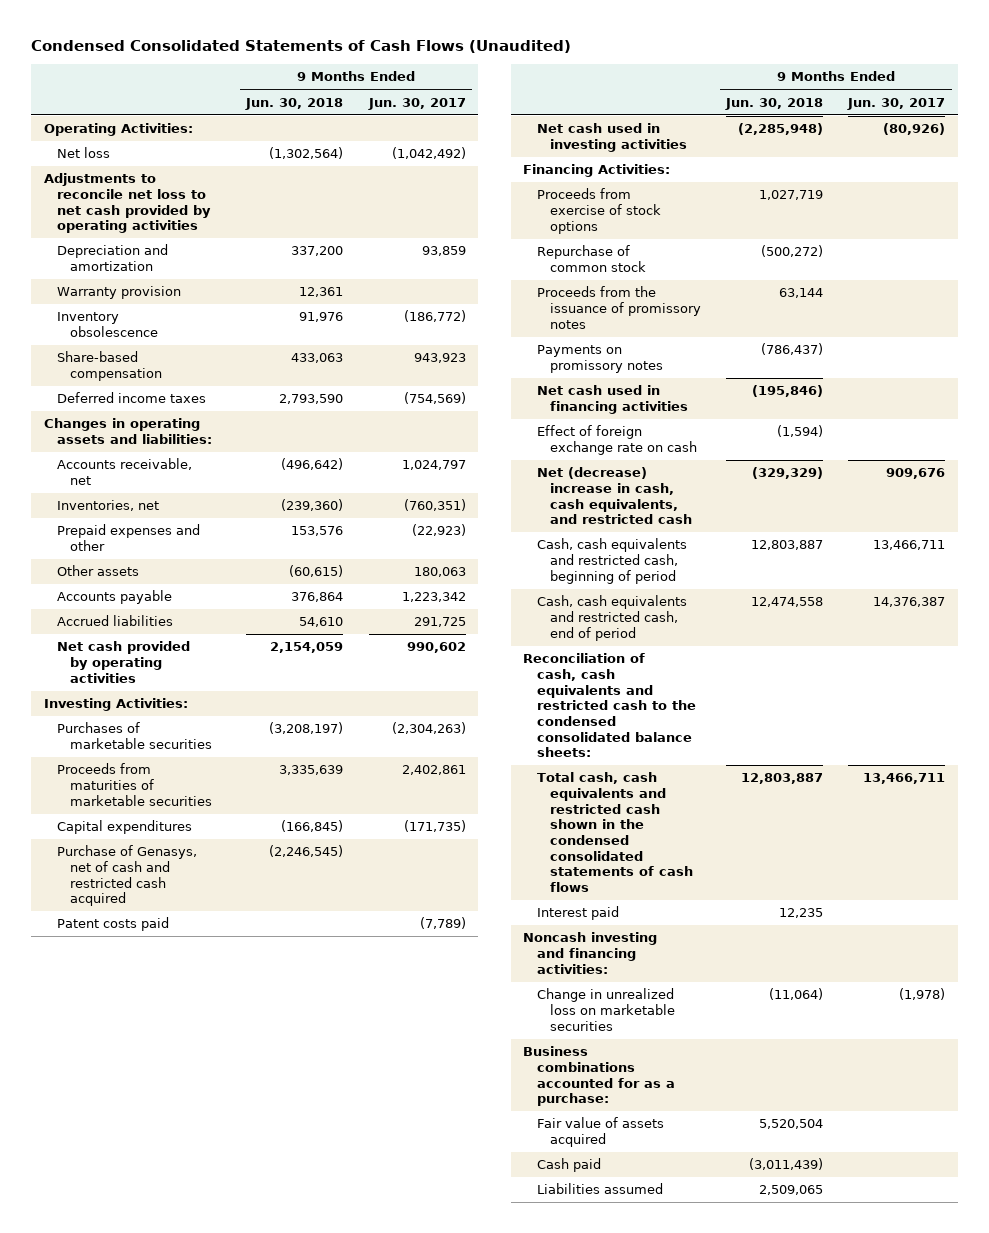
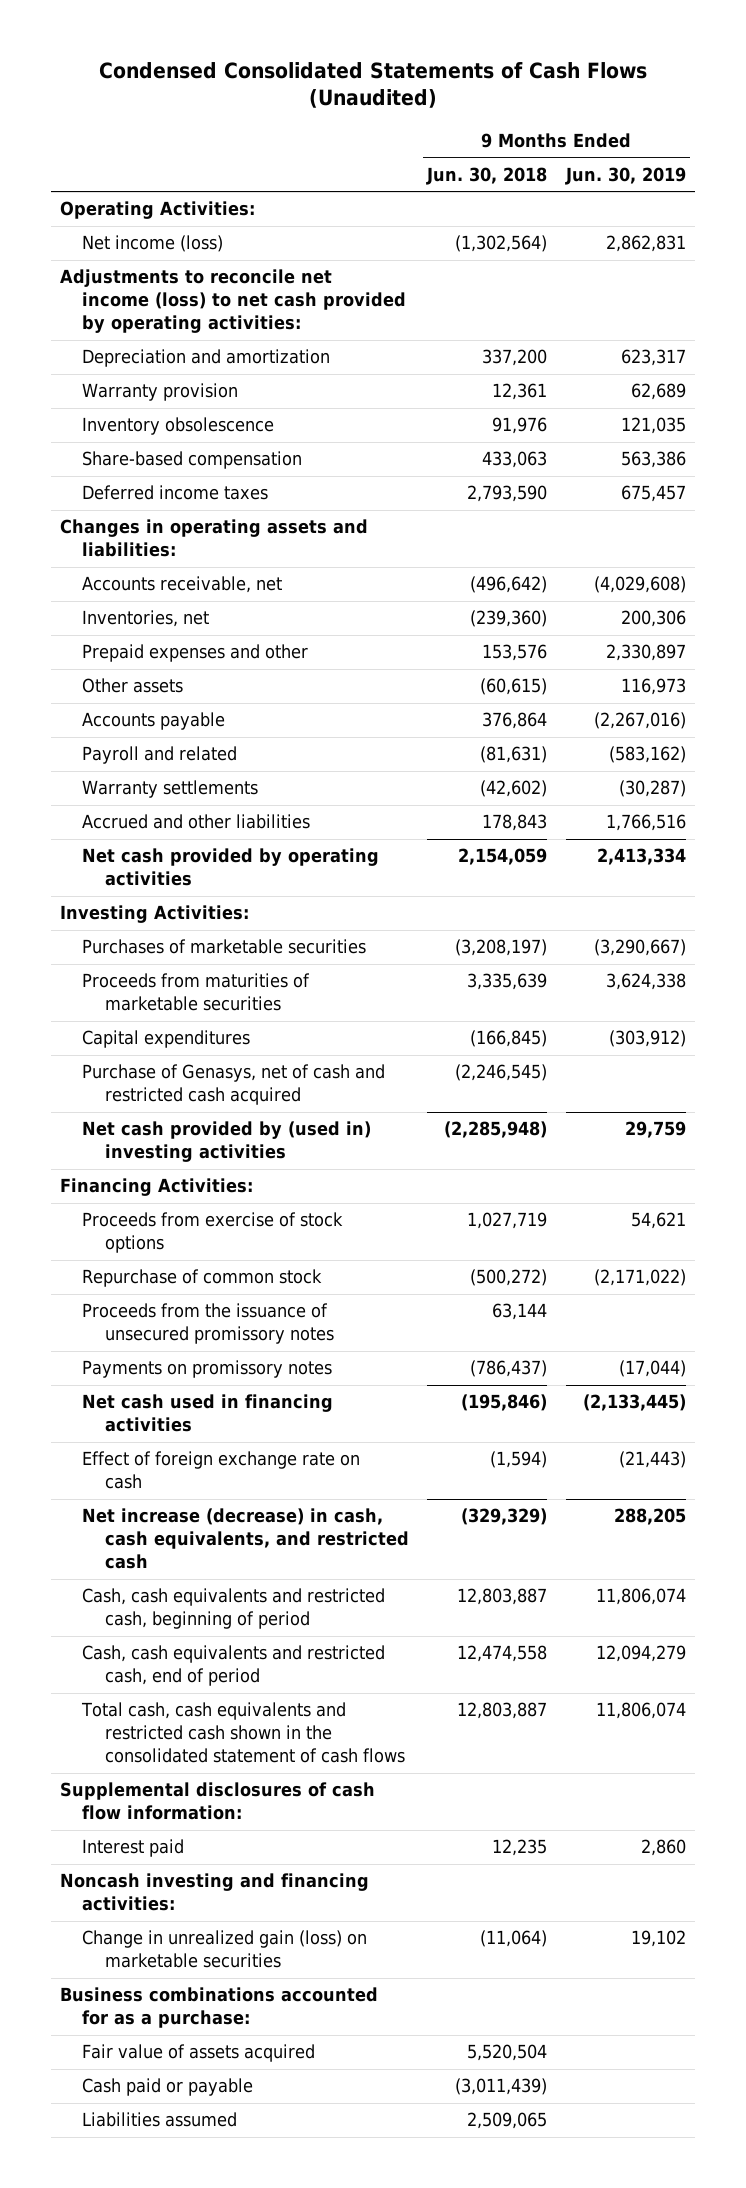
- | 9 Months Ended Jun. 30, 2018 | 9 Months Ended Jun. 30, 2017
+ | 9 Months Ended Jun. 30, 2018 | 9 Months Ended Jun. 30, 2019
- Net loss | (1,302,564) | (1,042,492)
- Adjustments to reconcile net loss to net cash provided by operating activities
+ Net income (loss) | (1,302,564) | 2,862,831
+ Adjustments to reconcile net income (loss) to net cash provided by operating activities:
- Accrued liabilities | 54,610 | 291,725
+ Payroll and related | (81,631) | (583,162)
+ Warranty settlements | (42,602) | (30,287)
+ Accrued and other liabilities | 178,843 | 1,766,516
- Patent costs paid | | (7,789)
- Net cash used in investing activities | (2,285,948) | (80,926)
+ Net cash provided by (used in) investing activities | (2,285,948) | 29,759
- Proceeds from the issuance of promissory notes | 63,144 |
+ Proceeds from the issuance of unsecured promissory notes | 63,144 |
- Net (decrease) increase in cash, cash equivalents, and restricted cash | (329,329) | 909,676
+ Net increase (decrease) in cash, cash equivalents, and restricted cash | (329,329) | 288,205
- Reconciliation of cash, cash equivalents and restricted cash to the condensed consolidated balance sheets:
- Total cash, cash equivalents and restricted cash shown in the condensed consolidated statements of cash flows | 12,803,887 | 13,466,711
+ Total cash, cash equivalents and restricted cash shown in the consolidated statement of cash flows | 12,803,887 | 11,806,074
+ Supplemental disclosures of cash flow information:
- Change in unrealized loss on marketable securities | (11,064) | (1,978)
+ Change in unrealized gain (loss) on marketable securities | (11,064) | 19,102
- Cash paid | (3,011,439) |
+ Cash paid or payable | (3,011,439) |

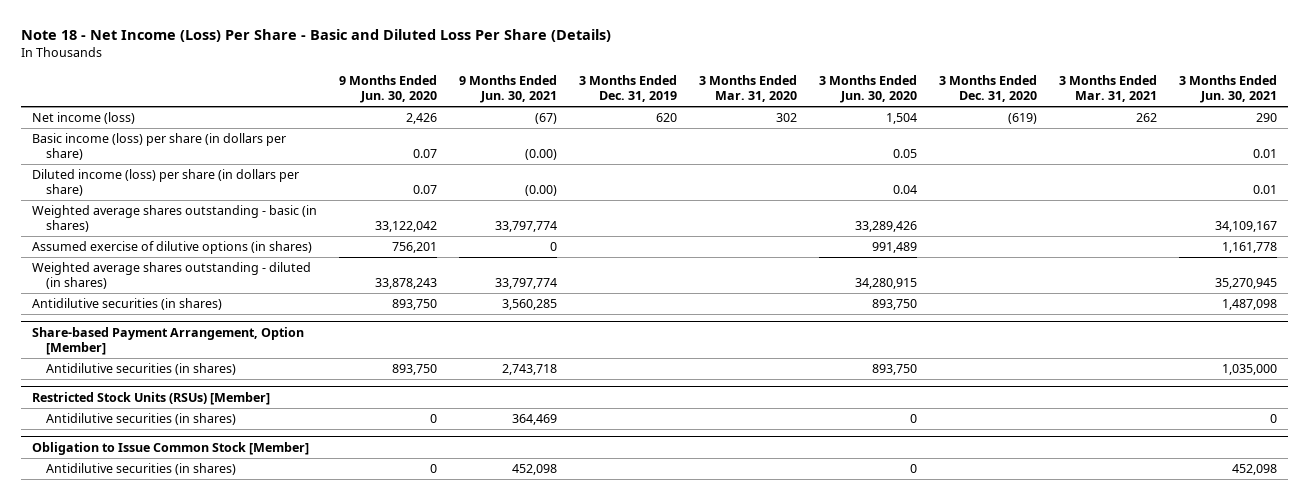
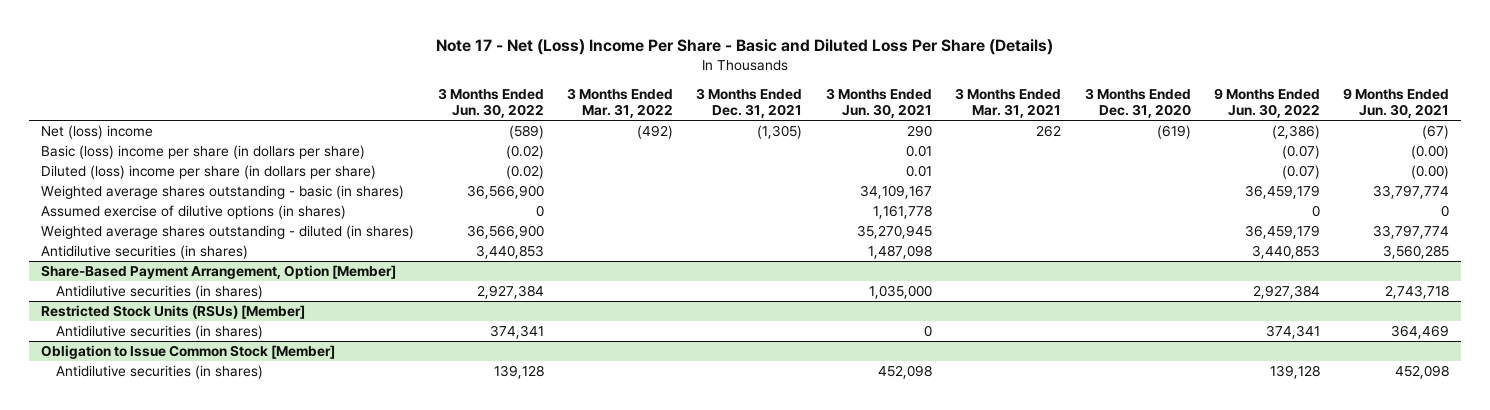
- Note 18 - Net Income (Loss) Per Share - Basic and Diluted Loss Per Share (Details)
+ Note 17 - Net (Loss) Income Per Share - Basic and Diluted Loss Per Share (Details)
- | 9 Months Ended Jun. 30, 2020 | 9 Months Ended Jun. 30, 2021 | 3 Months Ended Dec. 31, 2019 | 3 Months Ended Mar. 31, 2020 | 3 Months Ended Jun. 30, 2020 | 3 Months Ended Dec. 31, 2020 | 3 Months Ended Mar. 31, 2021 | 3 Months Ended Jun. 30, 2021
+ | 3 Months Ended Jun. 30, 2022 | 3 Months Ended Mar. 31, 2022 | 3 Months Ended Dec. 31, 2021 | 3 Months Ended Jun. 30, 2021 | 3 Months Ended Mar. 31, 2021 | 3 Months Ended Dec. 31, 2020 | 9 Months Ended Jun. 30, 2022 | 9 Months Ended Jun. 30, 2021
- Net income (loss) | 2,426 | (67) | 620 | 302 | 1,504 | (619) | 262 | 290
- Basic income (loss) per share (in dollars per share) | 0.07 | (0.00) | | | 0.05 | | | 0.01
- Diluted income (loss) per share (in dollars per share) | 0.07 | (0.00) | | | 0.04 | | | 0.01
+ Net (loss) income | (589) | (492) | (1,305) | 290 | 262 | (619) | (2,386) | (67)
+ Basic (loss) income per share (in dollars per share) | (0.02) | | | 0.01 | | | (0.07) | (0.00)
+ Diluted (loss) income per share (in dollars per share) | (0.02) | | | 0.01 | | | (0.07) | (0.00)
- Share-based Payment Arrangement, Option [Member]
+ Share-Based Payment Arrangement, Option [Member]

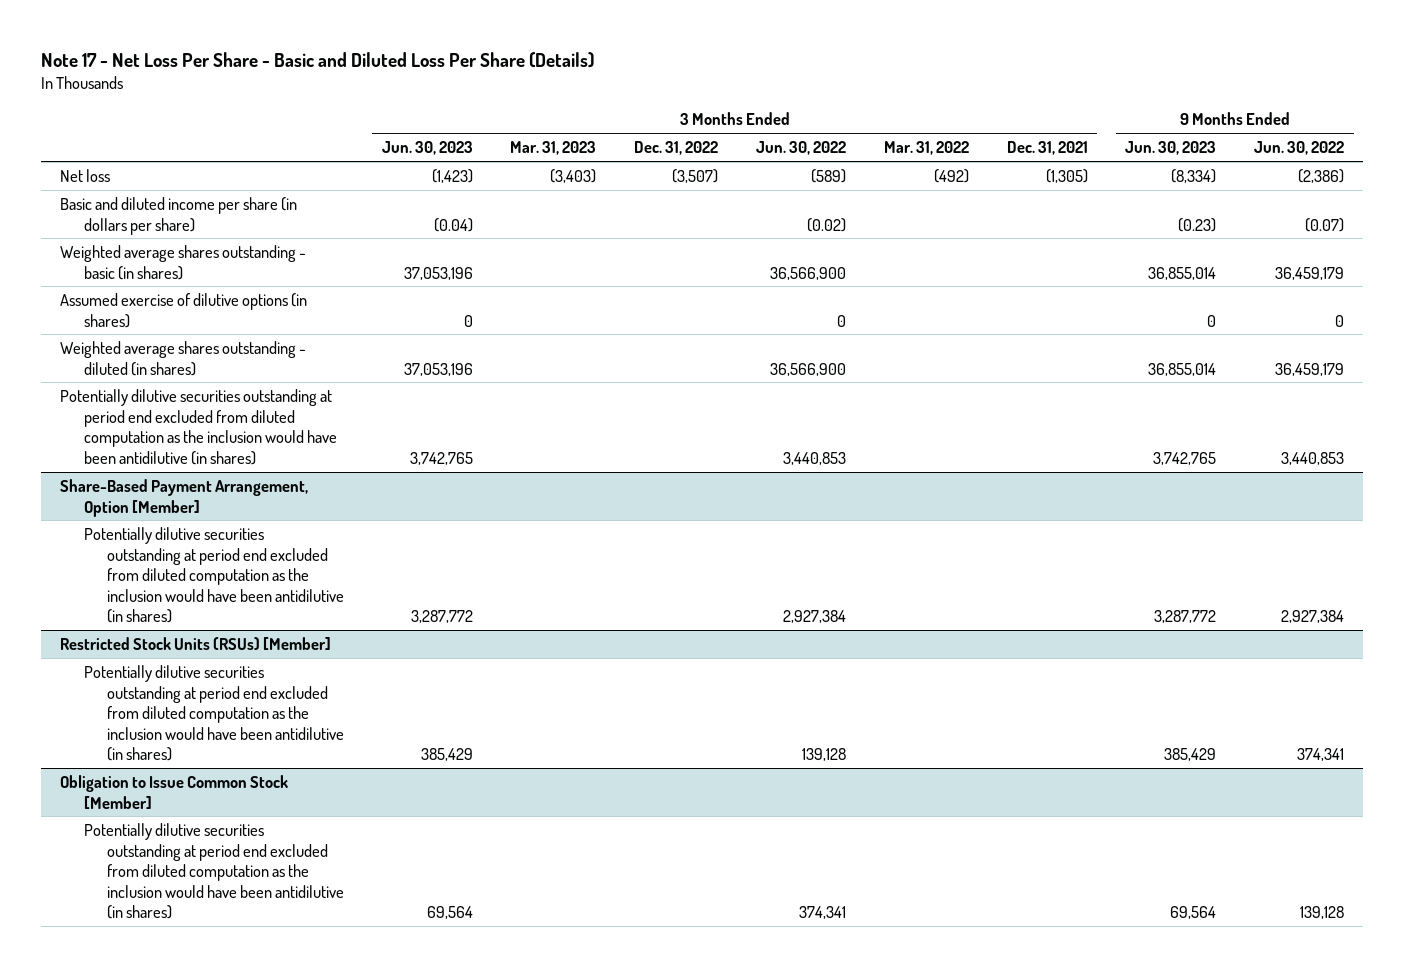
- Note 17 - Net (Loss) Income Per Share - Basic and Diluted Loss Per Share (Details)
+ Note 17 - Net Loss Per Share - Basic and Diluted Loss Per Share (Details)
- | 3 Months Ended Jun. 30, 2022 | 3 Months Ended Mar. 31, 2022 | 3 Months Ended Dec. 31, 2021 | 3 Months Ended Jun. 30, 2021 | 3 Months Ended Mar. 31, 2021 | 3 Months Ended Dec. 31, 2020 | 9 Months Ended Jun. 30, 2022 | 9 Months Ended Jun. 30, 2021
+ | 3 Months Ended Jun. 30, 2023 | 3 Months Ended Mar. 31, 2023 | 3 Months Ended Dec. 31, 2022 | 3 Months Ended Jun. 30, 2022 | 3 Months Ended Mar. 31, 2022 | 3 Months Ended Dec. 31, 2021 | 9 Months Ended Jun. 30, 2023 | 9 Months Ended Jun. 30, 2022
- Net (loss) income | (589) | (492) | (1,305) | 290 | 262 | (619) | (2,386) | (67)
- Basic (loss) income per share (in dollars per share) | (0.02) | | | 0.01 | | | (0.07) | (0.00)
- Diluted (loss) income per share (in dollars per share) | (0.02) | | | 0.01 | | | (0.07) | (0.00)
+ Net loss | (1,423) | (3,403) | (3,507) | (589) | (492) | (1,305) | (8,334) | (2,386)
+ Basic and diluted income per share (in dollars per share) | (0.04) | | | (0.02) | | | (0.23) | (0.07)
- Antidilutive securities (in shares) | 3,440,853 | | | 1,487,098 | | | 3,440,853 | 3,560,285
+ Potentially dilutive securities outstanding at period end excluded from diluted computation as the inclusion would have been antidilutive (in shares) | 3,742,765 | | | 3,440,853 | | | 3,742,765 | 3,440,853
@ Share-Based Payment Arrangement, Option [Member]
- Antidilutive securities (in shares) | 2,927,384 | | | 1,035,000 | | | 2,927,384 | 2,743,718
+ Potentially dilutive securities outstanding at period end excluded from diluted computation as the inclusion would have been antidilutive (in shares) | 3,287,772 | | | 2,927,384 | | | 3,287,772 | 2,927,384
@ Restricted Stock Units (RSUs) [Member]
- Antidilutive securities (in shares) | 374,341 | | | 0 | | | 374,341 | 364,469
+ Potentially dilutive securities outstanding at period end excluded from diluted computation as the inclusion would have been antidilutive (in shares) | 385,429 | | | 139,128 | | | 385,429 | 374,341
@ Obligation to Issue Common Stock [Member]
- Antidilutive securities (in shares) | 139,128 | | | 452,098 | | | 139,128 | 452,098
+ Potentially dilutive securities outstanding at period end excluded from diluted computation as the inclusion would have been antidilutive (in shares) | 69,564 | | | 374,341 | | | 69,564 | 139,128

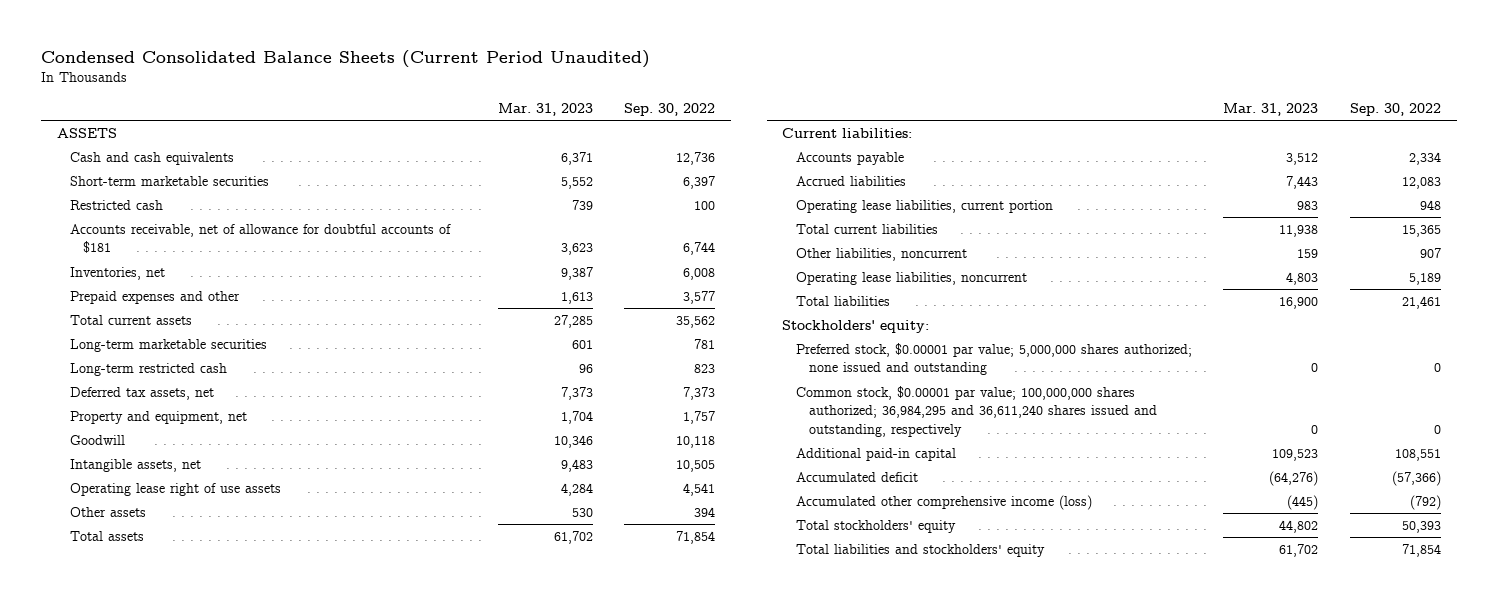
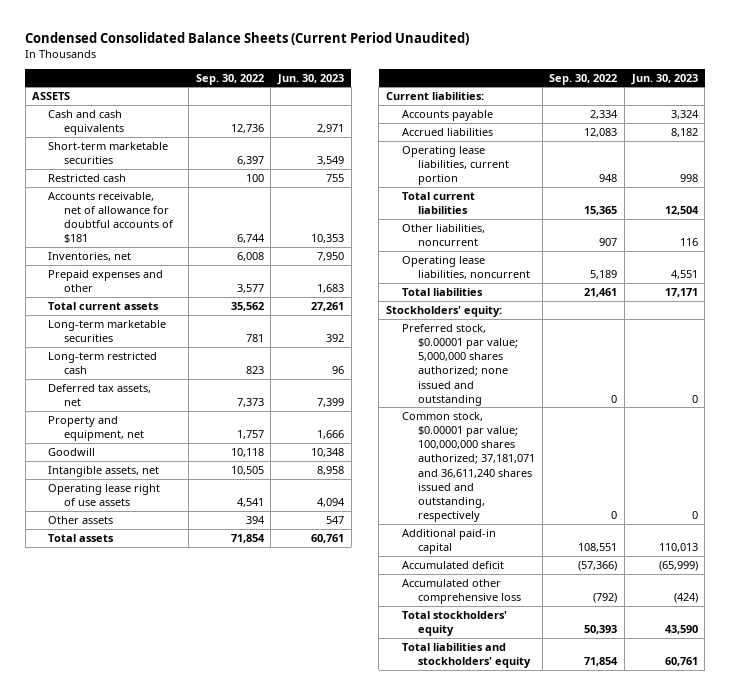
- | Mar. 31, 2023 | Sep. 30, 2022
+ | Sep. 30, 2022 | Jun. 30, 2023
- Common stock, $0.00001 par value; 100,000,000 shares authorized; 36,984,295 and 36,611,240 shares issued and outstanding, respectively | 0 | 0
+ Common stock, $0.00001 par value; 100,000,000 shares authorized; 37,181,071 and 36,611,240 shares issued and outstanding, respectively | 0 | 0
- Accumulated other comprehensive income (loss) | (445) | (792)
+ Accumulated other comprehensive loss | (792) | (424)

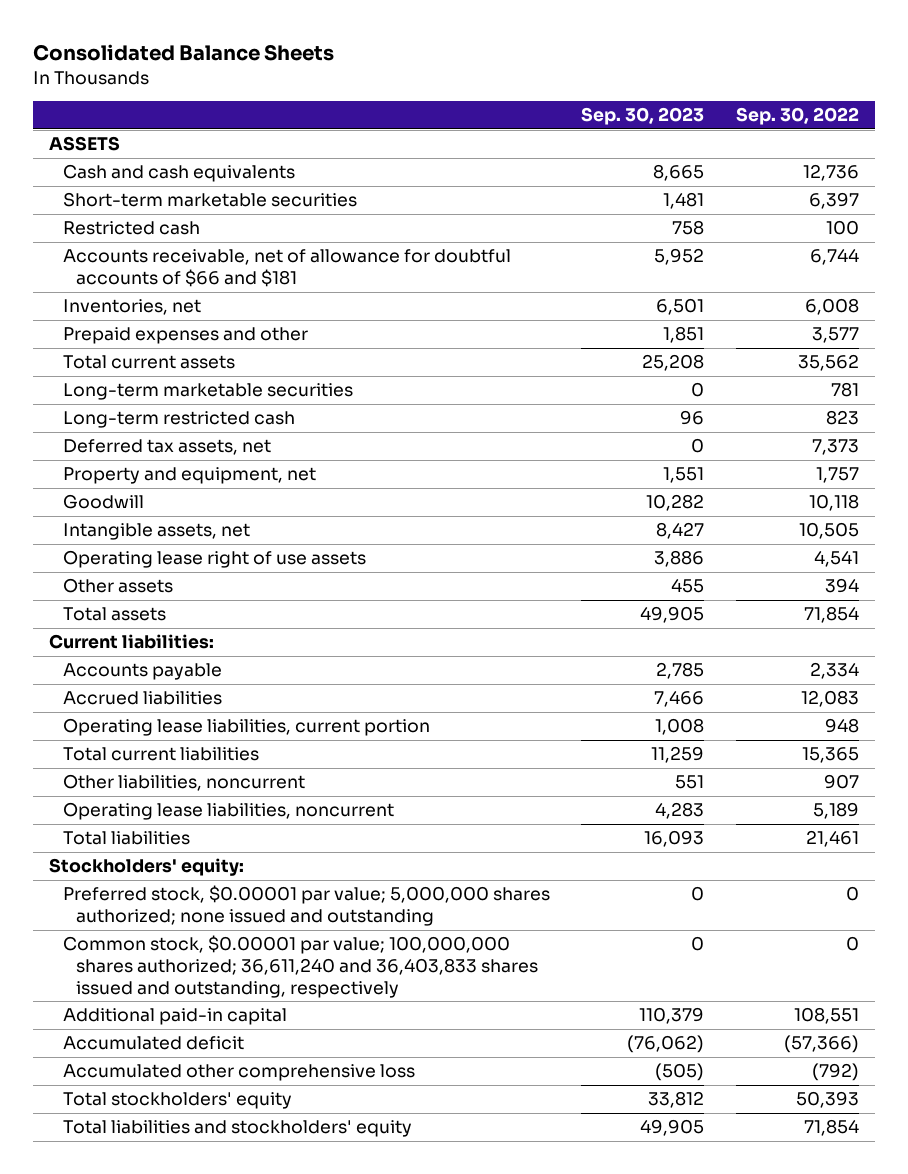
- Condensed Consolidated Balance Sheets (Current Period Unaudited)
+ Consolidated Balance Sheets
- | Sep. 30, 2022 | Jun. 30, 2023
+ | Sep. 30, 2023 | Sep. 30, 2022
- Accounts receivable, net of allowance for doubtful accounts of $181 | 6,744 | 10,353
+ Accounts receivable, net of allowance for doubtful accounts of $66 and $181 | 5,952 | 6,744
- Common stock, $0.00001 par value; 100,000,000 shares authorized; 37,181,071 and 36,611,240 shares issued and outstanding, respectively | 0 | 0
+ Common stock, $0.00001 par value; 100,000,000 shares authorized; 36,611,240 and 36,403,833 shares issued and outstanding, respectively | 0 | 0

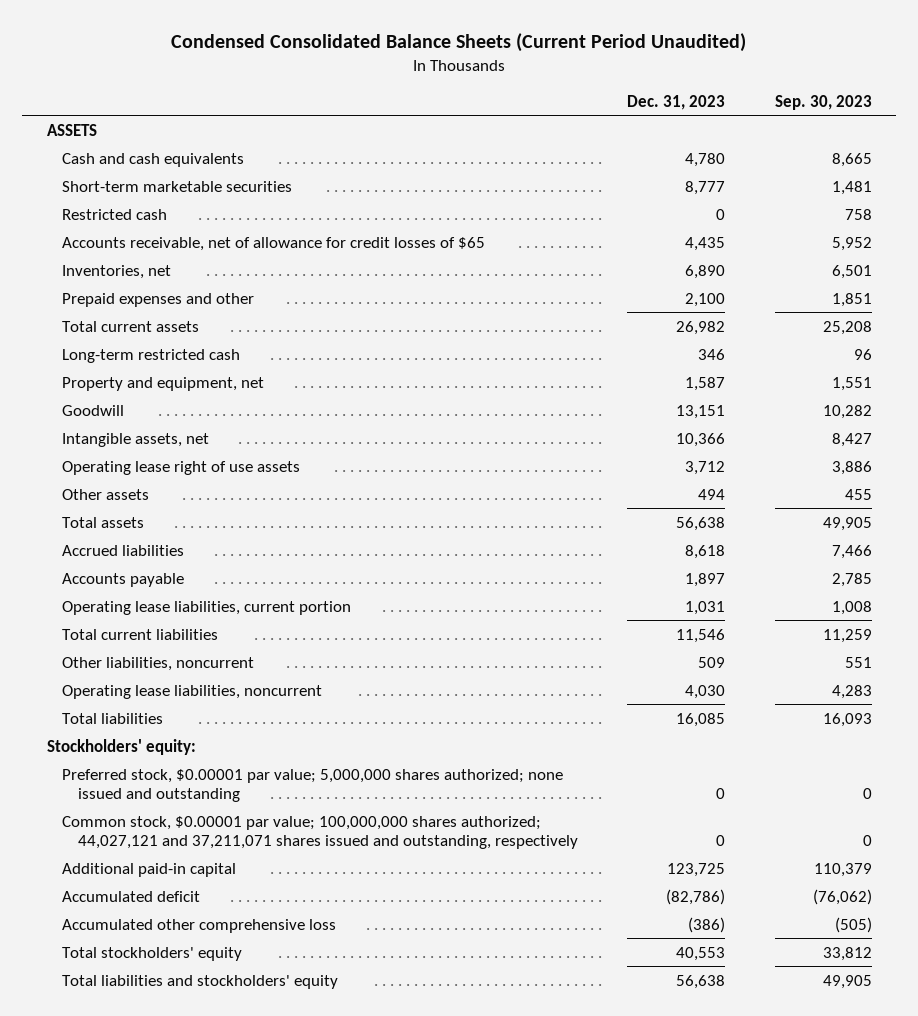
- Consolidated Balance Sheets
+ Condensed Consolidated Balance Sheets (Current Period Unaudited)
- | Sep. 30, 2023 | Sep. 30, 2022
+ | Dec. 31, 2023 | Sep. 30, 2023
- Accounts receivable, net of allowance for doubtful accounts of $66 and $181 | 5,952 | 6,744
+ Accounts receivable, net of allowance for credit losses of $65 | 4,435 | 5,952
- Long-term marketable securities | 0 | 781
- Deferred tax assets, net | 0 | 7,373
- Current liabilities:
moved down: Accounts payable | 1,897 | 2,785
- Common stock, $0.00001 par value; 100,000,000 shares authorized; 36,611,240 and 36,403,833 shares issued and outstanding, respectively | 0 | 0
+ Common stock, $0.00001 par value; 100,000,000 shares authorized; 44,027,121 and 37,211,071 shares issued and outstanding, respectively | 0 | 0

